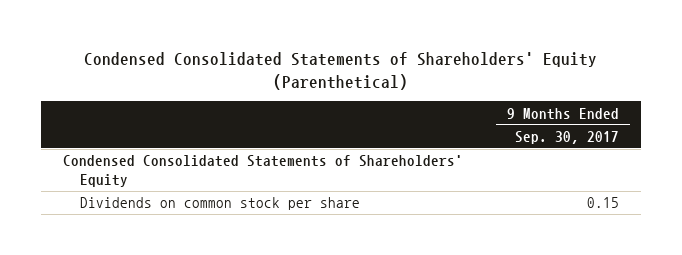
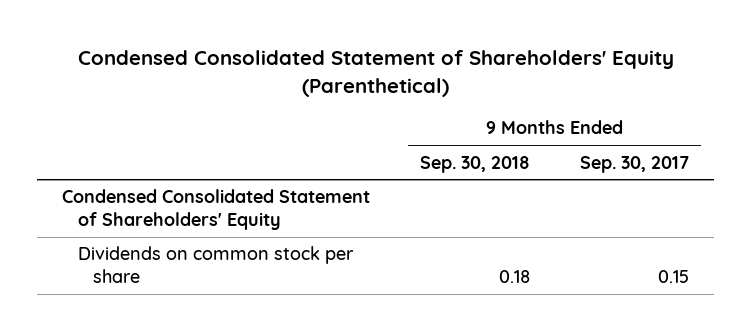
- Condensed Consolidated Statements of Shareholders' Equity (Parenthetical)
+ Condensed Consolidated Statement of Shareholders' Equity (Parenthetical)
- | 9 Months Ended Sep. 30, 2017
+ | 9 Months Ended Sep. 30, 2018 | 9 Months Ended Sep. 30, 2017
- Condensed Consolidated Statements of Shareholders' Equity
+ Condensed Consolidated Statement of Shareholders' Equity

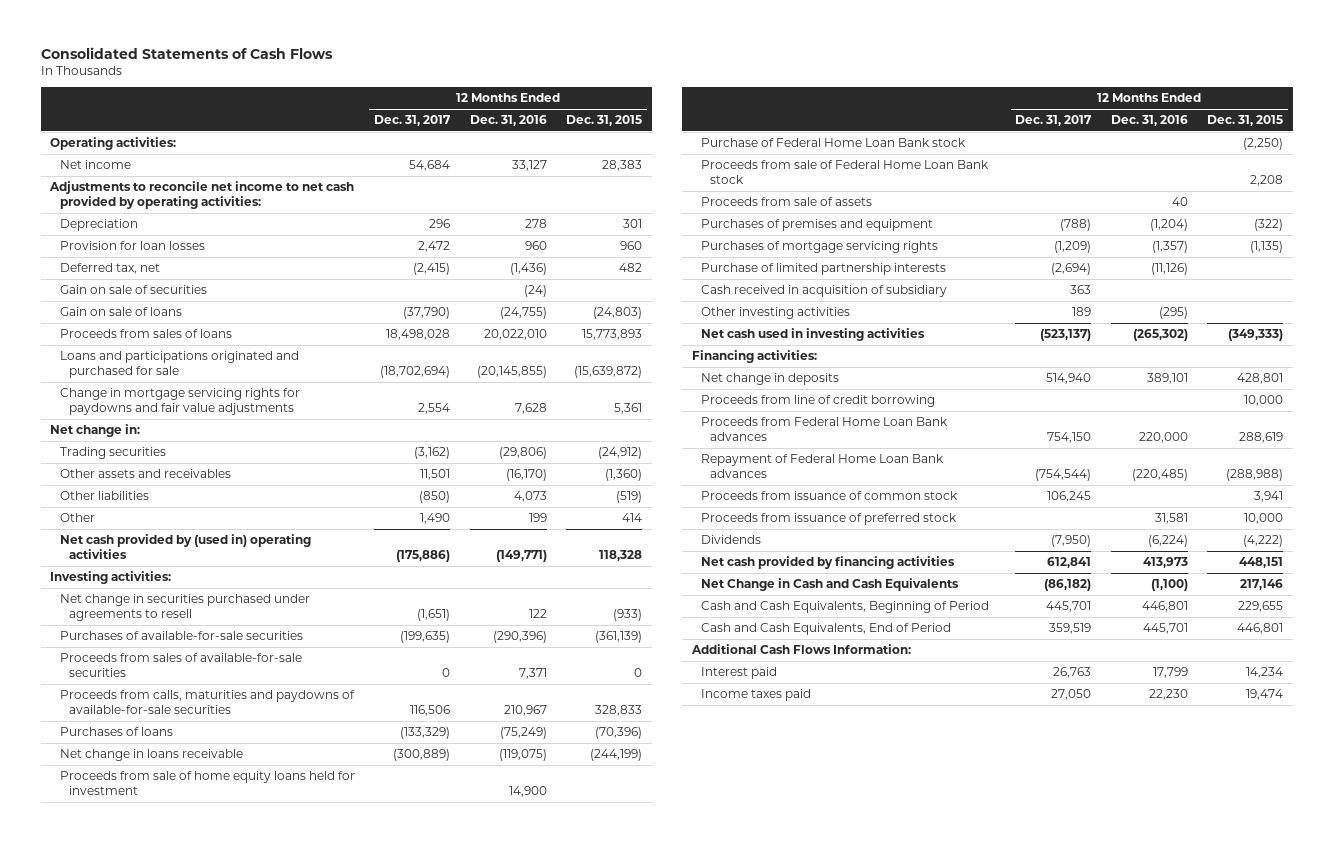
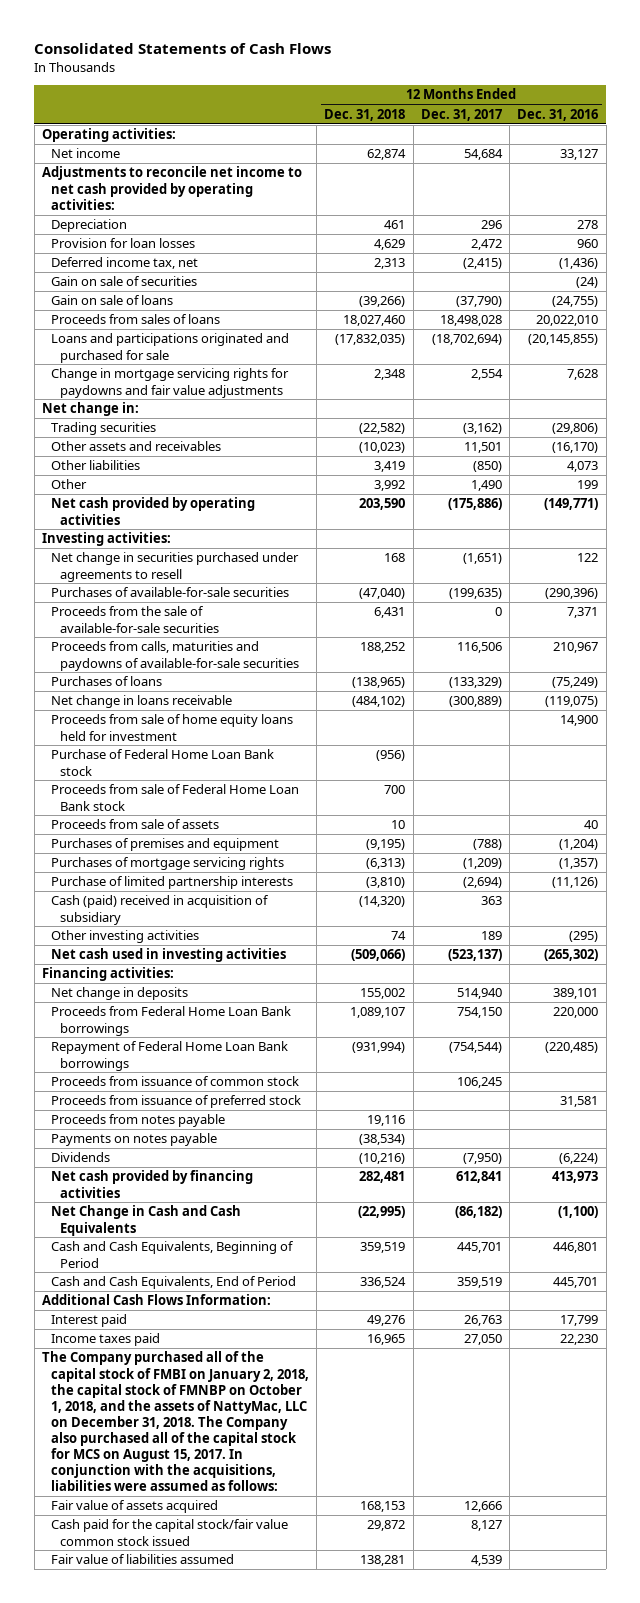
- | 12 Months Ended Dec. 31, 2017 | 12 Months Ended Dec. 31, 2016 | 12 Months Ended Dec. 31, 2015
+ | 12 Months Ended Dec. 31, 2018 | 12 Months Ended Dec. 31, 2017 | 12 Months Ended Dec. 31, 2016
- Deferred tax, net | (2,415) | (1,436) | 482
+ Deferred income tax, net | 2,313 | (2,415) | (1,436)
- Net cash provided by (used in) operating activities | (175,886) | (149,771) | 118,328
+ Net cash provided by operating activities | 203,590 | (175,886) | (149,771)
- Proceeds from sales of available-for-sale securities | 0 | 7,371 | 0
+ Proceeds from the sale of available-for-sale securities | 6,431 | 0 | 7,371
- Cash received in acquisition of subsidiary | 363 | |
+ Cash (paid) received in acquisition of subsidiary | (14,320) | 363 |
- Proceeds from line of credit borrowing | | | 10,000
- Proceeds from Federal Home Loan Bank advances | 754,150 | 220,000 | 288,619
- Repayment of Federal Home Loan Bank advances | (754,544) | (220,485) | (288,988)
+ Proceeds from Federal Home Loan Bank borrowings | 1,089,107 | 754,150 | 220,000
+ Repayment of Federal Home Loan Bank borrowings | (931,994) | (754,544) | (220,485)
+ Proceeds from notes payable | 19,116 | |
+ Payments on notes payable | (38,534) | |
+ The Company purchased all of the capital stock of FMBI on January 2, 2018, the capital stock of FMNBP on October 1, 2018, and the assets of NattyMac, LLC on December 31, 2018. The Company also purchased all of the capital stock for MCS on August 15, 2017. In conjunction with the acquisitions, liabilities were assumed as follows:
+ Fair value of assets acquired | 168,153 | 12,666 |
+ Cash paid for the capital stock/fair value common stock issued | 29,872 | 8,127 |
+ Fair value of liabilities assumed | 138,281 | 4,539 |

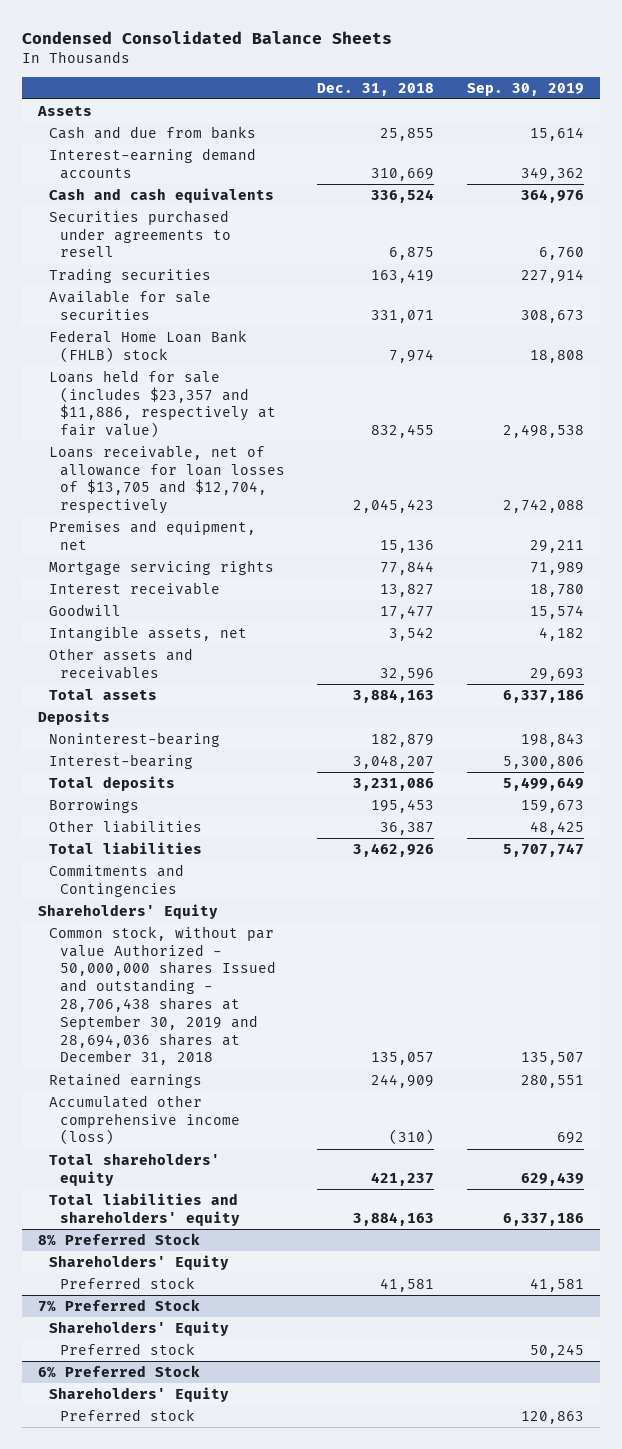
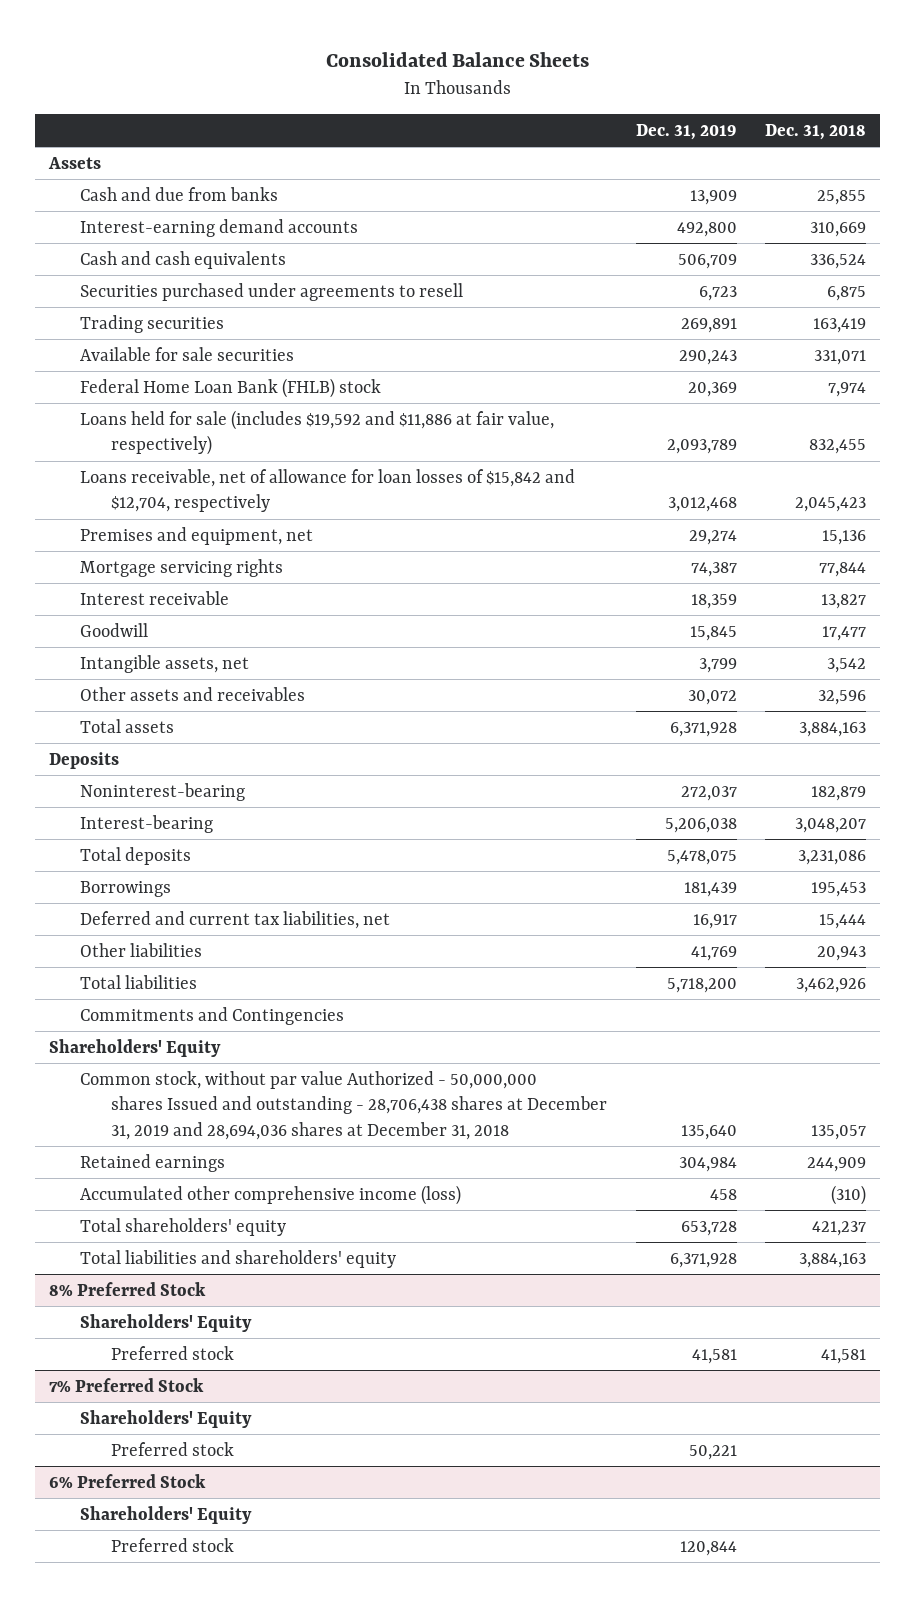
- Condensed Consolidated Balance Sheets
+ Consolidated Balance Sheets
- | Dec. 31, 2018 | Sep. 30, 2019
+ | Dec. 31, 2019 | Dec. 31, 2018
- Loans held for sale (includes $23,357 and $11,886, respectively at fair value) | 832,455 | 2,498,538
- Loans receivable, net of allowance for loan losses of $13,705 and $12,704, respectively | 2,045,423 | 2,742,088
+ Loans held for sale (includes $19,592 and $11,886 at fair value, respectively) | 2,093,789 | 832,455
+ Loans receivable, net of allowance for loan losses of $15,842 and $12,704, respectively | 3,012,468 | 2,045,423
- Other liabilities | 36,387 | 48,425
+ Deferred and current tax liabilities, net | 16,917 | 15,444
+ Other liabilities | 41,769 | 20,943
- Common stock, without par value Authorized - 50,000,000 shares Issued and outstanding - 28,706,438 shares at September 30, 2019 and 28,694,036 shares at December 31, 2018 | 135,057 | 135,507
+ Common stock, without par value Authorized - 50,000,000 shares Issued and outstanding - 28,706,438 shares at December 31, 2019 and 28,694,036 shares at December 31, 2018 | 135,640 | 135,057

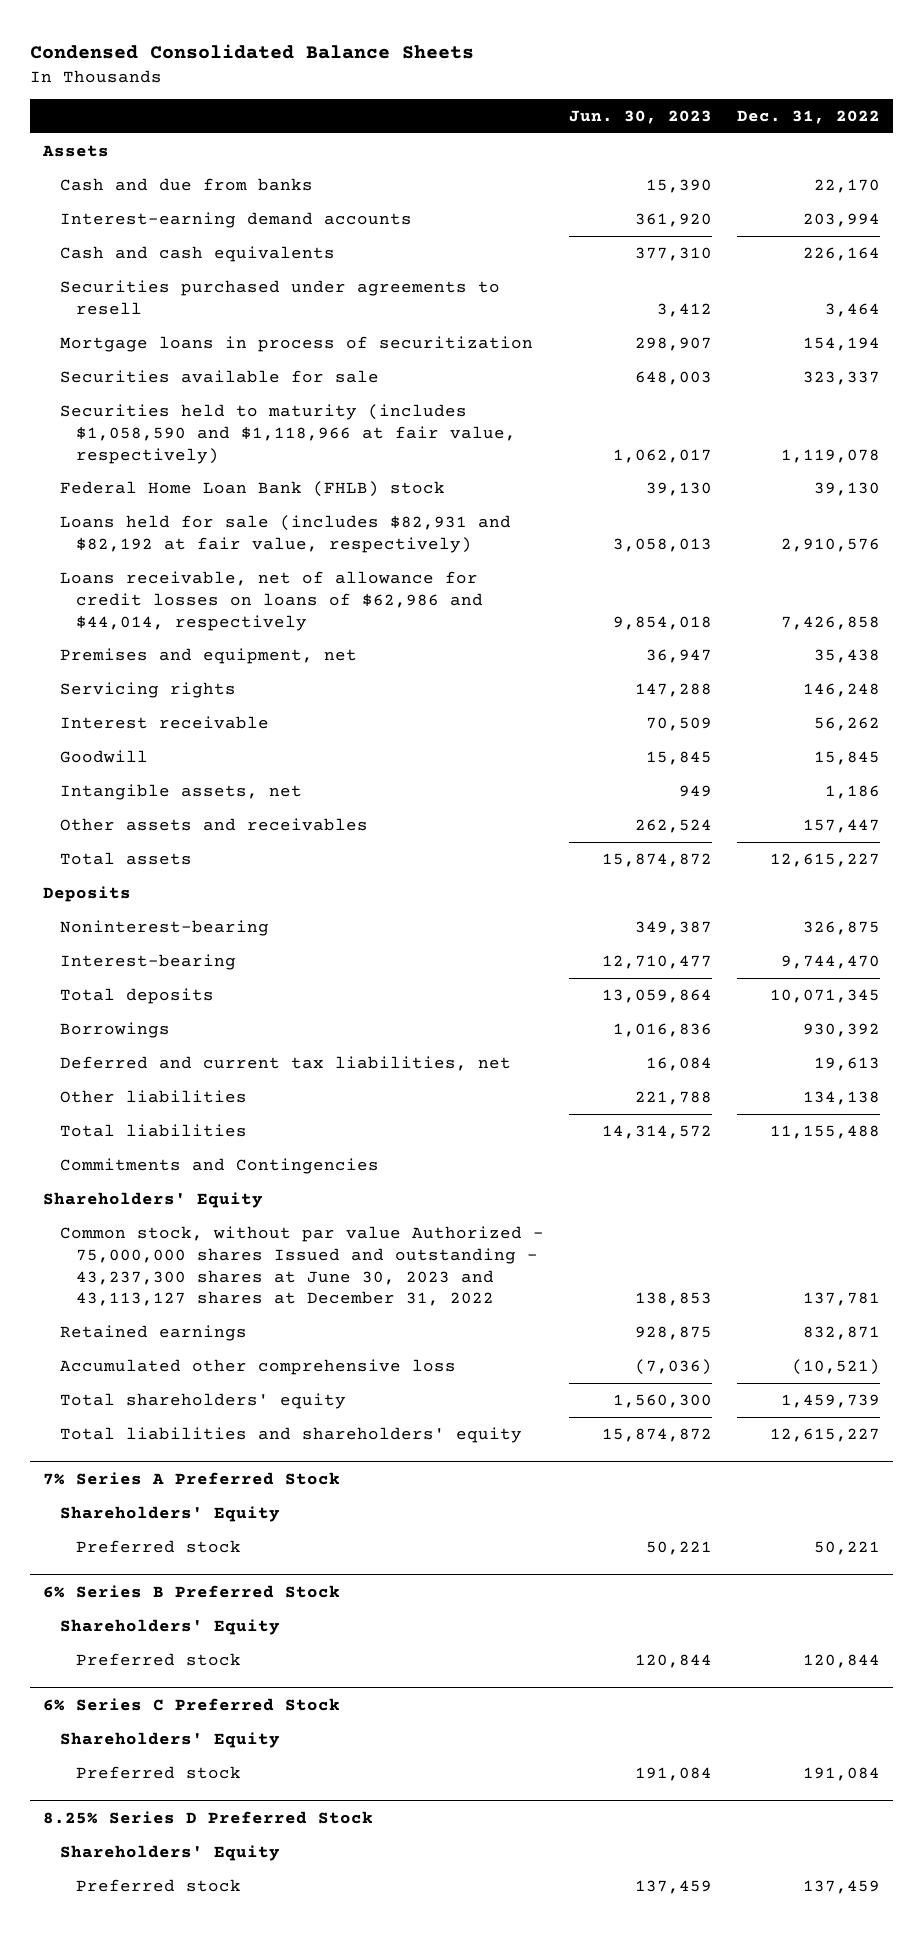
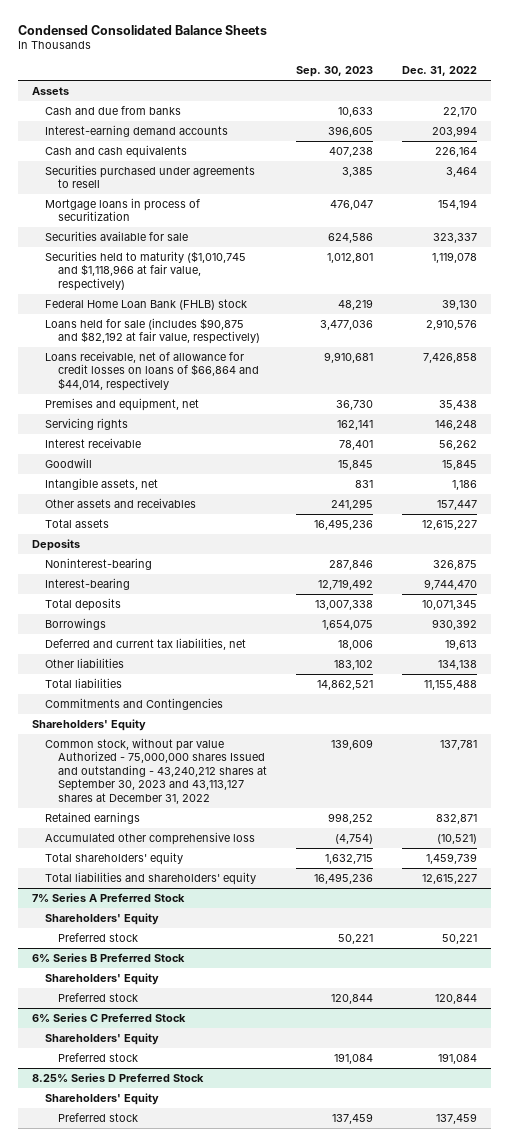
- | Jun. 30, 2023 | Dec. 31, 2022
+ | Sep. 30, 2023 | Dec. 31, 2022
- Securities held to maturity (includes $1,058,590 and $1,118,966 at fair value, respectively) | 1,062,017 | 1,119,078
+ Securities held to maturity ($1,010,745 and $1,118,966 at fair value, respectively) | 1,012,801 | 1,119,078
- Loans held for sale (includes $82,931 and $82,192 at fair value, respectively) | 3,058,013 | 2,910,576
- Loans receivable, net of allowance for credit losses on loans of $62,986 and $44,014, respectively | 9,854,018 | 7,426,858
+ Loans held for sale (includes $90,875 and $82,192 at fair value, respectively) | 3,477,036 | 2,910,576
+ Loans receivable, net of allowance for credit losses on loans of $66,864 and $44,014, respectively | 9,910,681 | 7,426,858
- Common stock, without par value Authorized - 75,000,000 shares Issued and outstanding - 43,237,300 shares at June 30, 2023 and 43,113,127 shares at December 31, 2022 | 138,853 | 137,781
+ Common stock, without par value Authorized - 75,000,000 shares Issued and outstanding - 43,240,212 shares at September 30, 2023 and 43,113,127 shares at December 31, 2022 | 139,609 | 137,781

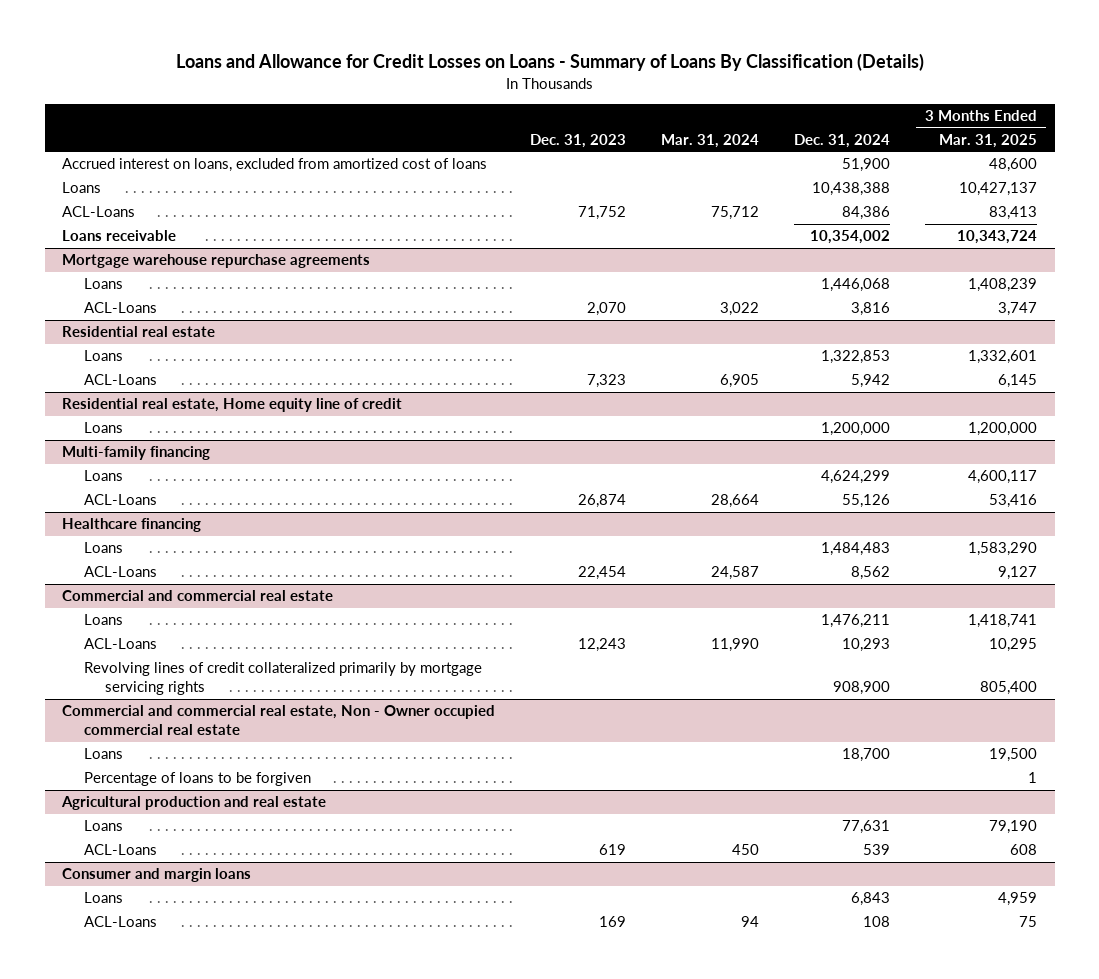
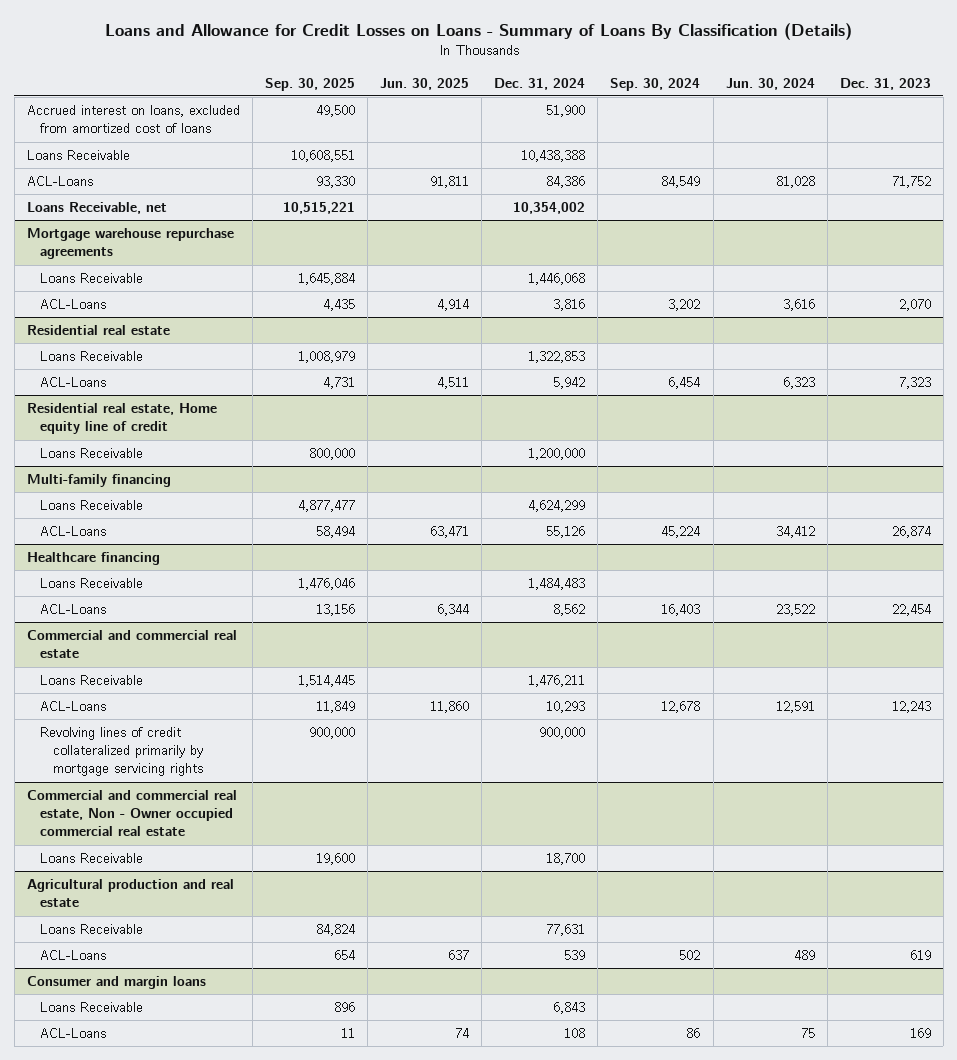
- | Dec. 31, 2023 | Mar. 31, 2024 | Dec. 31, 2024 | 3 Months Ended Mar. 31, 2025
+ | Sep. 30, 2025 | Jun. 30, 2025 | Dec. 31, 2024 | Sep. 30, 2024 | Jun. 30, 2024 | Dec. 31, 2023
- Loans | | | 10,438,388 | 10,427,137
+ Loans Receivable | 10,608,551 | | 10,438,388 | | |
- Loans receivable | | | 10,354,002 | 10,343,724
+ Loans Receivable, net | 10,515,221 | | 10,354,002 | | |
@ Mortgage warehouse repurchase agreements
- Loans | | | 1,446,068 | 1,408,239
+ Loans Receivable | 1,645,884 | | 1,446,068 | | |
@ Residential real estate
- Loans | | | 1,322,853 | 1,332,601
+ Loans Receivable | 1,008,979 | | 1,322,853 | | |
@ Residential real estate, Home equity line of credit
- Loans | | | 1,200,000 | 1,200,000
+ Loans Receivable | 800,000 | | 1,200,000 | | |
@ Multi-family financing
- Loans | | | 4,624,299 | 4,600,117
+ Loans Receivable | 4,877,477 | | 4,624,299 | | |
@ Healthcare financing
- Loans | | | 1,484,483 | 1,583,290
+ Loans Receivable | 1,476,046 | | 1,484,483 | | |
@ Commercial and commercial real estate
- Loans | | | 1,476,211 | 1,418,741
+ Loans Receivable | 1,514,445 | | 1,476,211 | | |
- Revolving lines of credit collateralized primarily by mortgage servicing rights | | | 908,900 | 805,400
+ Revolving lines of credit collateralized primarily by mortgage servicing rights | 900,000 | | 900,000 | | |
@ Commercial and commercial real estate, Non - Owner occupied commercial real estate
- Loans | | | 18,700 | 19,500
- Percentage of loans to be forgiven | | | | 1
+ Loans Receivable | 19,600 | | 18,700 | | |
@ Agricultural production and real estate
- Loans | | | 77,631 | 79,190
+ Loans Receivable | 84,824 | | 77,631 | | |
@ Consumer and margin loans
- Loans | | | 6,843 | 4,959
+ Loans Receivable | 896 | | 6,843 | | |

